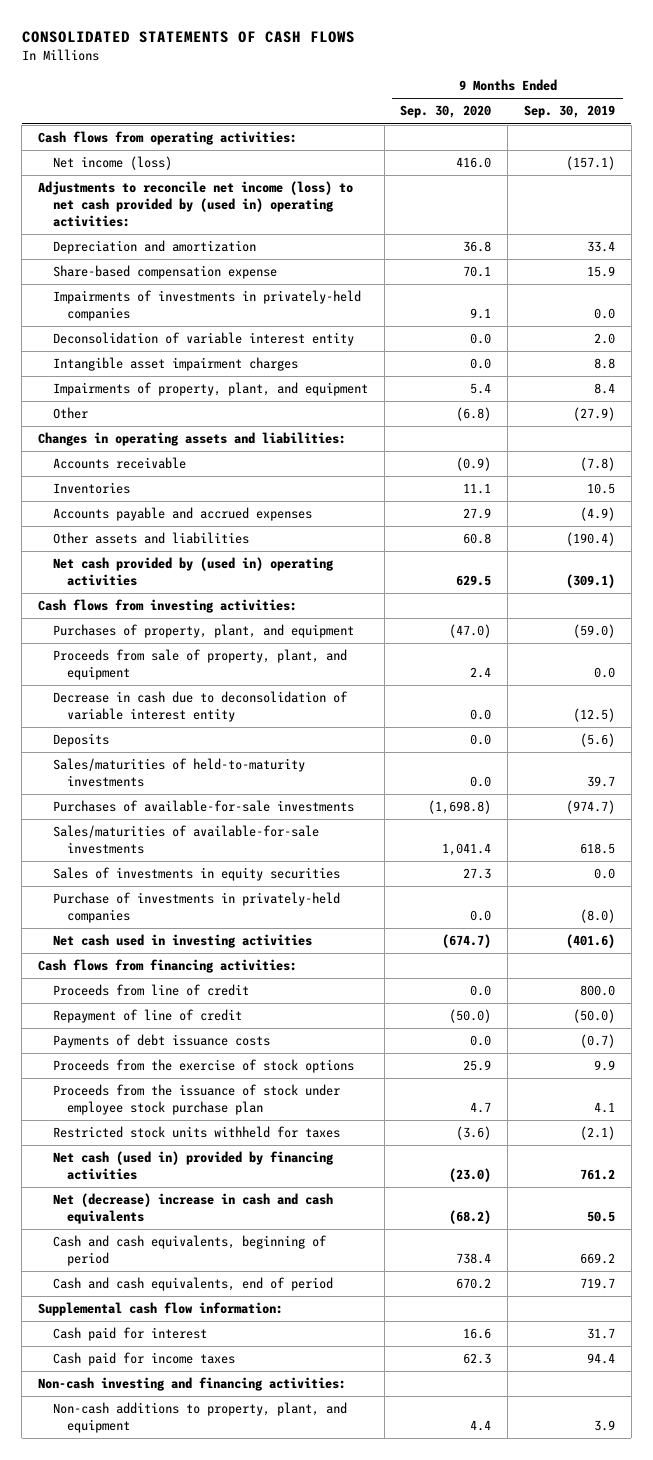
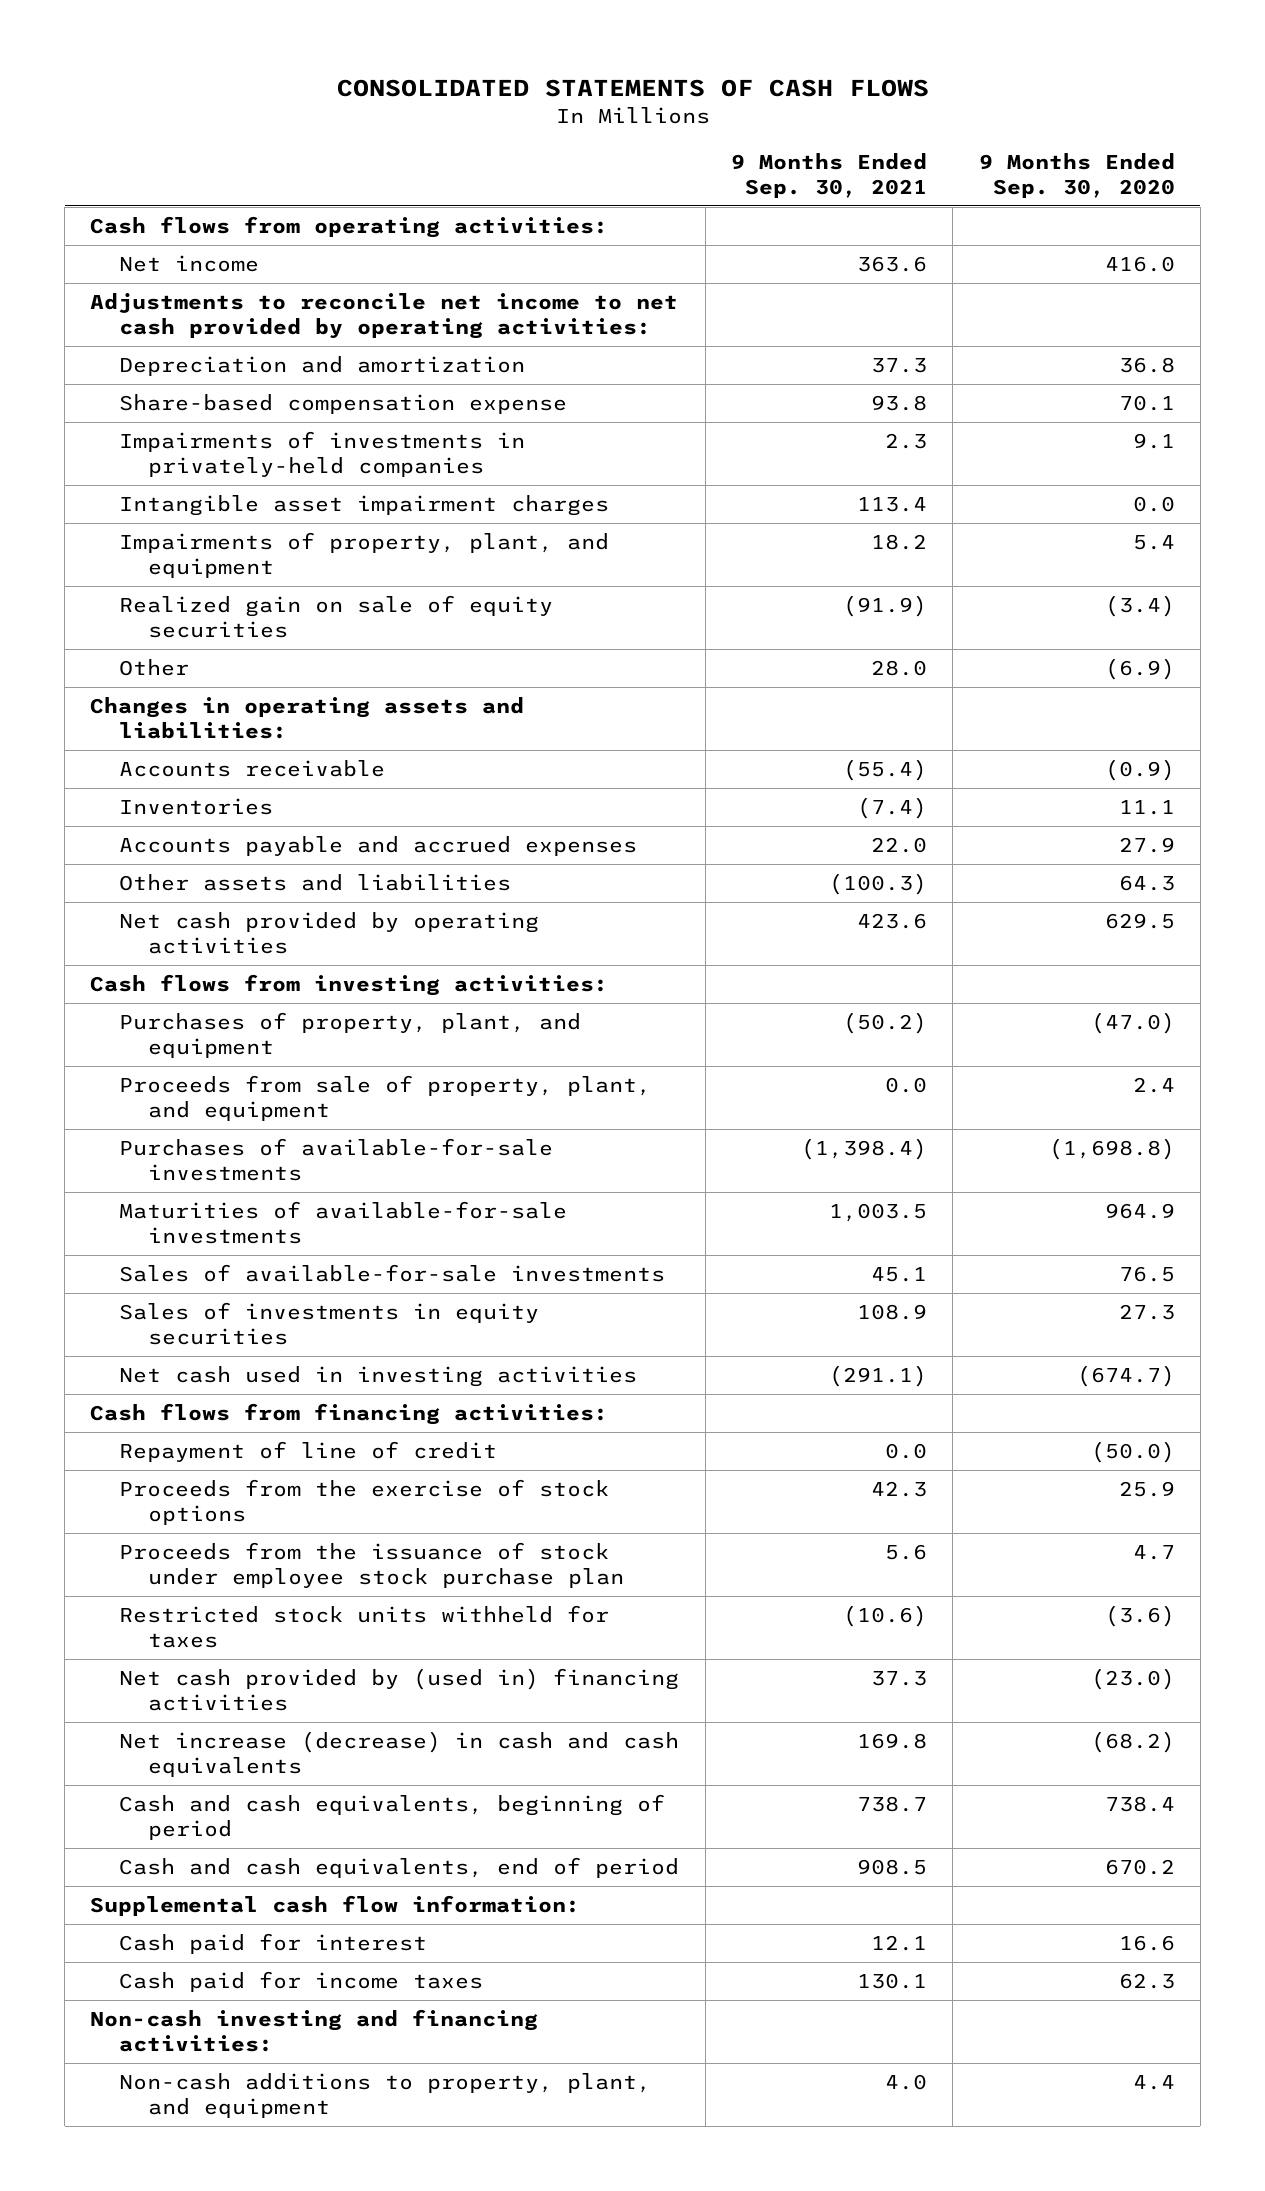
- | 9 Months Ended Sep. 30, 2020 | 9 Months Ended Sep. 30, 2019
+ | 9 Months Ended Sep. 30, 2021 | 9 Months Ended Sep. 30, 2020
- Net income (loss) | 416.0 | (157.1)
- Adjustments to reconcile net income (loss) to net cash provided by (used in) operating activities:
+ Net income | 363.6 | 416.0
+ Adjustments to reconcile net income to net cash provided by operating activities:
- Deconsolidation of variable interest entity | 0.0 | 2.0
- Other | (6.8) | (27.9)
+ Realized gain on sale of equity securities | (91.9) | (3.4)
+ Other | 28.0 | (6.9)
- Other assets and liabilities | 60.8 | (190.4)
- Net cash provided by (used in) operating activities | 629.5 | (309.1)
+ Other assets and liabilities | (100.3) | 64.3
+ Net cash provided by operating activities | 423.6 | 629.5
- Decrease in cash due to deconsolidation of variable interest entity | 0.0 | (12.5)
- Deposits | 0.0 | (5.6)
- Sales/maturities of held-to-maturity investments | 0.0 | 39.7
- Sales/maturities of available-for-sale investments | 1,041.4 | 618.5
+ Maturities of available-for-sale investments | 1,003.5 | 964.9
+ Sales of available-for-sale investments | 45.1 | 76.5
- Purchase of investments in privately-held companies | 0.0 | (8.0)
- Proceeds from line of credit | 0.0 | 800.0
- Payments of debt issuance costs | 0.0 | (0.7)
- Net cash (used in) provided by financing activities | (23.0) | 761.2
- Net (decrease) increase in cash and cash equivalents | (68.2) | 50.5
+ Net cash provided by (used in) financing activities | 37.3 | (23.0)
+ Net increase (decrease) in cash and cash equivalents | 169.8 | (68.2)

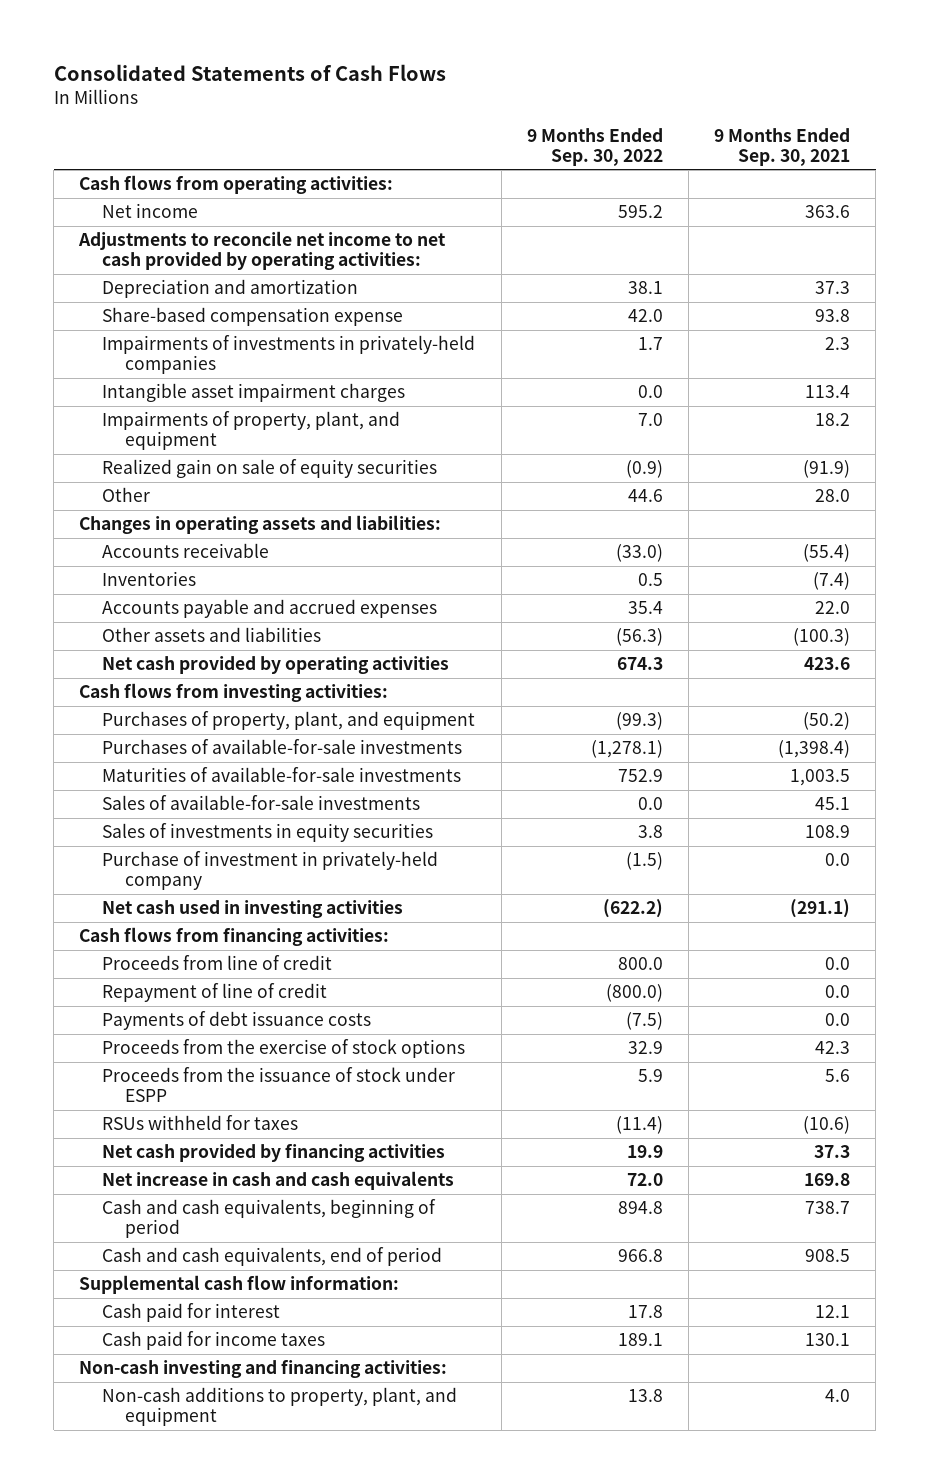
- CONSOLIDATED STATEMENTS OF CASH FLOWS
+ Consolidated Statements of Cash Flows
- | 9 Months Ended Sep. 30, 2021 | 9 Months Ended Sep. 30, 2020
+ | 9 Months Ended Sep. 30, 2022 | 9 Months Ended Sep. 30, 2021
- Proceeds from sale of property, plant, and equipment | 0.0 | 2.4
+ Purchase of investment in privately-held company | (1.5) | 0.0
+ Proceeds from line of credit | 800.0 | 0.0
+ Payments of debt issuance costs | (7.5) | 0.0
- Proceeds from the issuance of stock under employee stock purchase plan | 5.6 | 4.7
- Restricted stock units withheld for taxes | (10.6) | (3.6)
- Net cash provided by (used in) financing activities | 37.3 | (23.0)
- Net increase (decrease) in cash and cash equivalents | 169.8 | (68.2)
+ Proceeds from the issuance of stock under ESPP | 5.9 | 5.6
+ RSUs withheld for taxes | (11.4) | (10.6)
+ Net cash provided by financing activities | 19.9 | 37.3
+ Net increase in cash and cash equivalents | 72.0 | 169.8

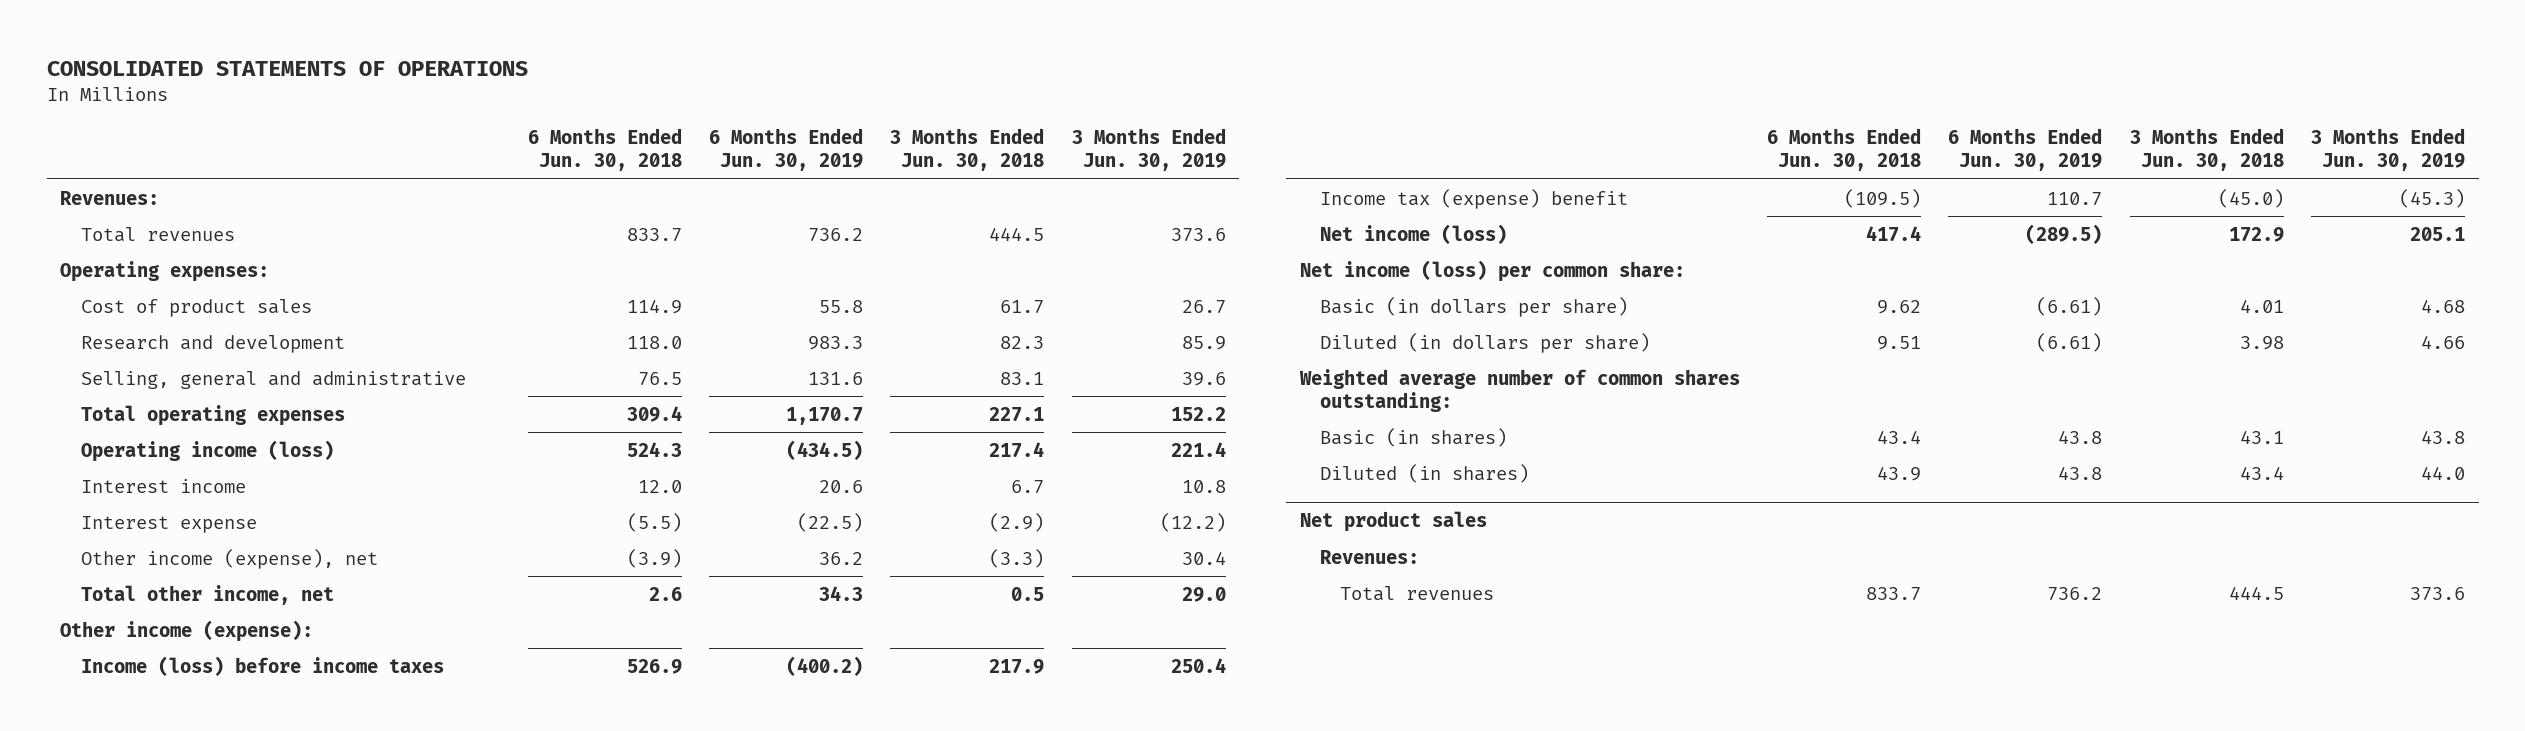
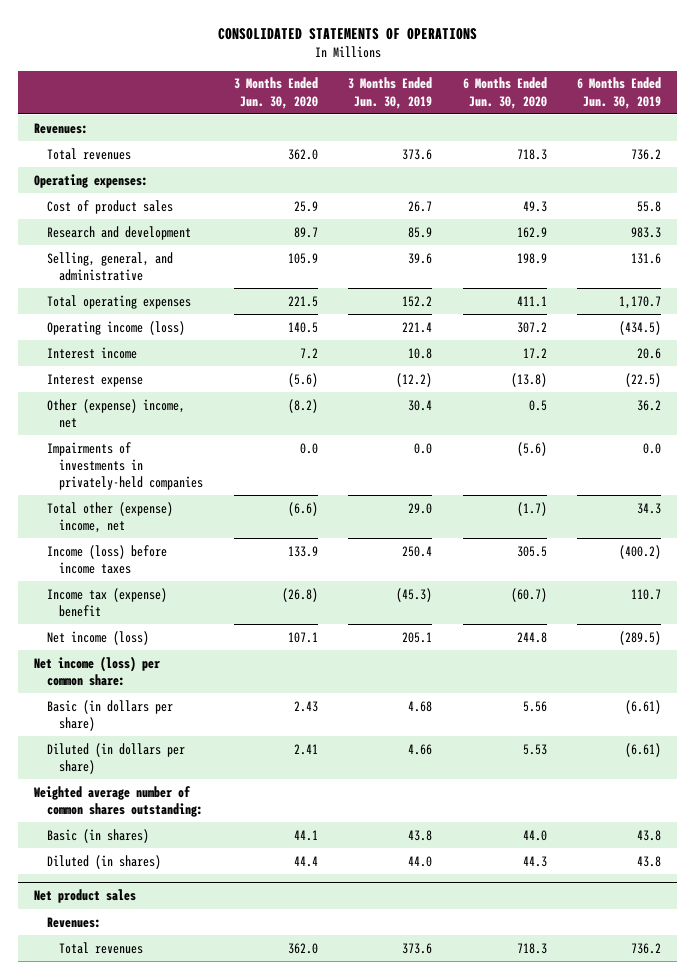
- | 6 Months Ended Jun. 30, 2018 | 6 Months Ended Jun. 30, 2019 | 3 Months Ended Jun. 30, 2018 | 3 Months Ended Jun. 30, 2019
+ | 3 Months Ended Jun. 30, 2020 | 3 Months Ended Jun. 30, 2019 | 6 Months Ended Jun. 30, 2020 | 6 Months Ended Jun. 30, 2019
- Selling, general and administrative | 76.5 | 131.6 | 83.1 | 39.6
+ Selling, general, and administrative | 105.9 | 39.6 | 198.9 | 131.6
- Other income (expense), net | (3.9) | 36.2 | (3.3) | 30.4
- Total other income, net | 2.6 | 34.3 | 0.5 | 29.0
- Other income (expense):
+ Other (expense) income, net | (8.2) | 30.4 | 0.5 | 36.2
+ Impairments of investments in privately-held companies | 0.0 | 0.0 | (5.6) | 0.0
+ Total other (expense) income, net | (6.6) | 29.0 | (1.7) | 34.3

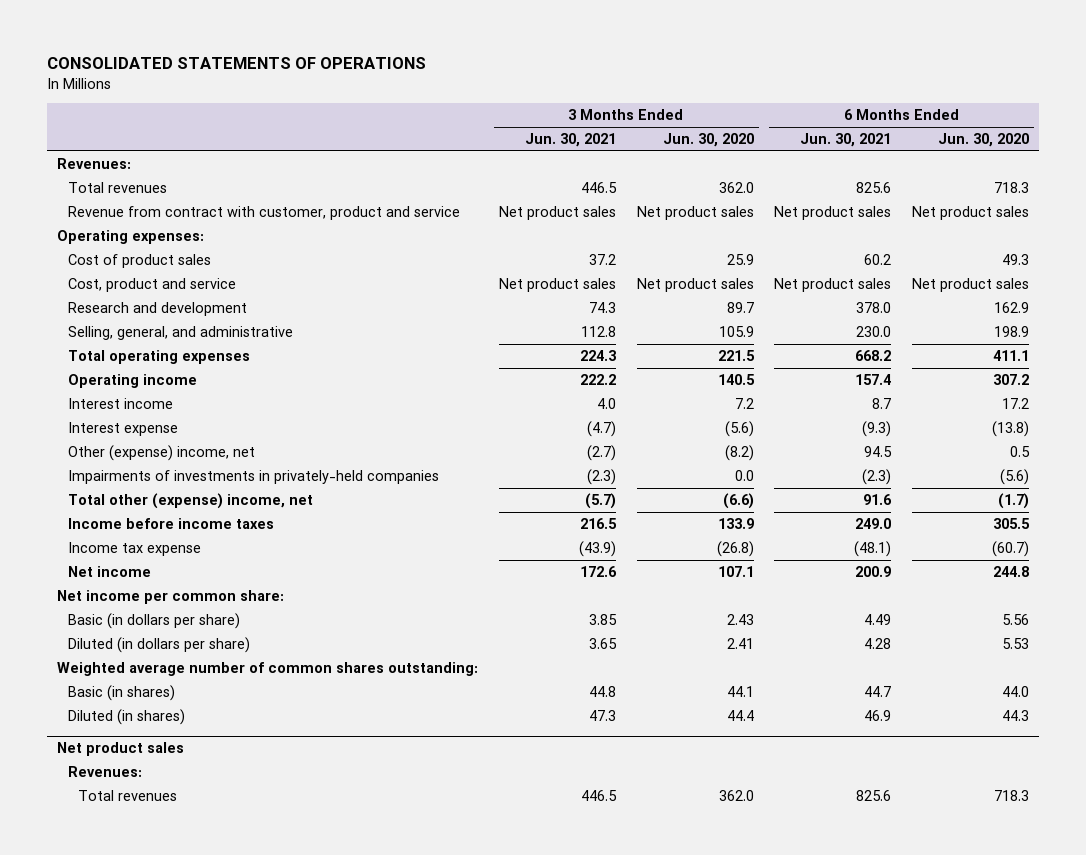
- | 3 Months Ended Jun. 30, 2020 | 3 Months Ended Jun. 30, 2019 | 6 Months Ended Jun. 30, 2020 | 6 Months Ended Jun. 30, 2019
+ | 3 Months Ended Jun. 30, 2021 | 3 Months Ended Jun. 30, 2020 | 6 Months Ended Jun. 30, 2021 | 6 Months Ended Jun. 30, 2020
+ Revenue from contract with customer, product and service | Net product sales | Net product sales | Net product sales | Net product sales
+ Cost, product and service | Net product sales | Net product sales | Net product sales | Net product sales
- Operating income (loss) | 140.5 | 221.4 | 307.2 | (434.5)
+ Operating income | 222.2 | 140.5 | 157.4 | 307.2
- Income (loss) before income taxes | 133.9 | 250.4 | 305.5 | (400.2)
- Income tax (expense) benefit | (26.8) | (45.3) | (60.7) | 110.7
- Net income (loss) | 107.1 | 205.1 | 244.8 | (289.5)
- Net income (loss) per common share:
+ Income before income taxes | 216.5 | 133.9 | 249.0 | 305.5
+ Income tax expense | (43.9) | (26.8) | (48.1) | (60.7)
+ Net income | 172.6 | 107.1 | 200.9 | 244.8
+ Net income per common share:

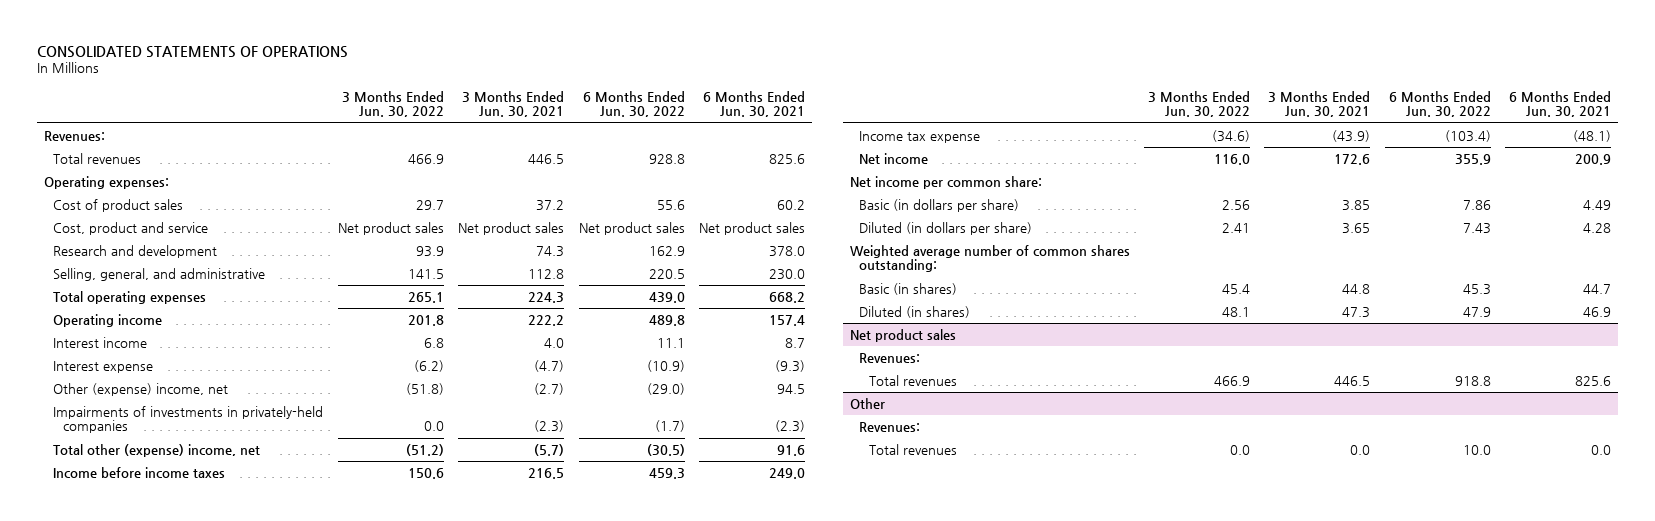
- | 3 Months Ended Jun. 30, 2021 | 3 Months Ended Jun. 30, 2020 | 6 Months Ended Jun. 30, 2021 | 6 Months Ended Jun. 30, 2020
+ | 3 Months Ended Jun. 30, 2022 | 3 Months Ended Jun. 30, 2021 | 6 Months Ended Jun. 30, 2022 | 6 Months Ended Jun. 30, 2021
- Revenue from contract with customer, product and service | Net product sales | Net product sales | Net product sales | Net product sales
+ Other
+ Revenues:
+ Total revenues | 0.0 | 0.0 | 10.0 | 0.0

